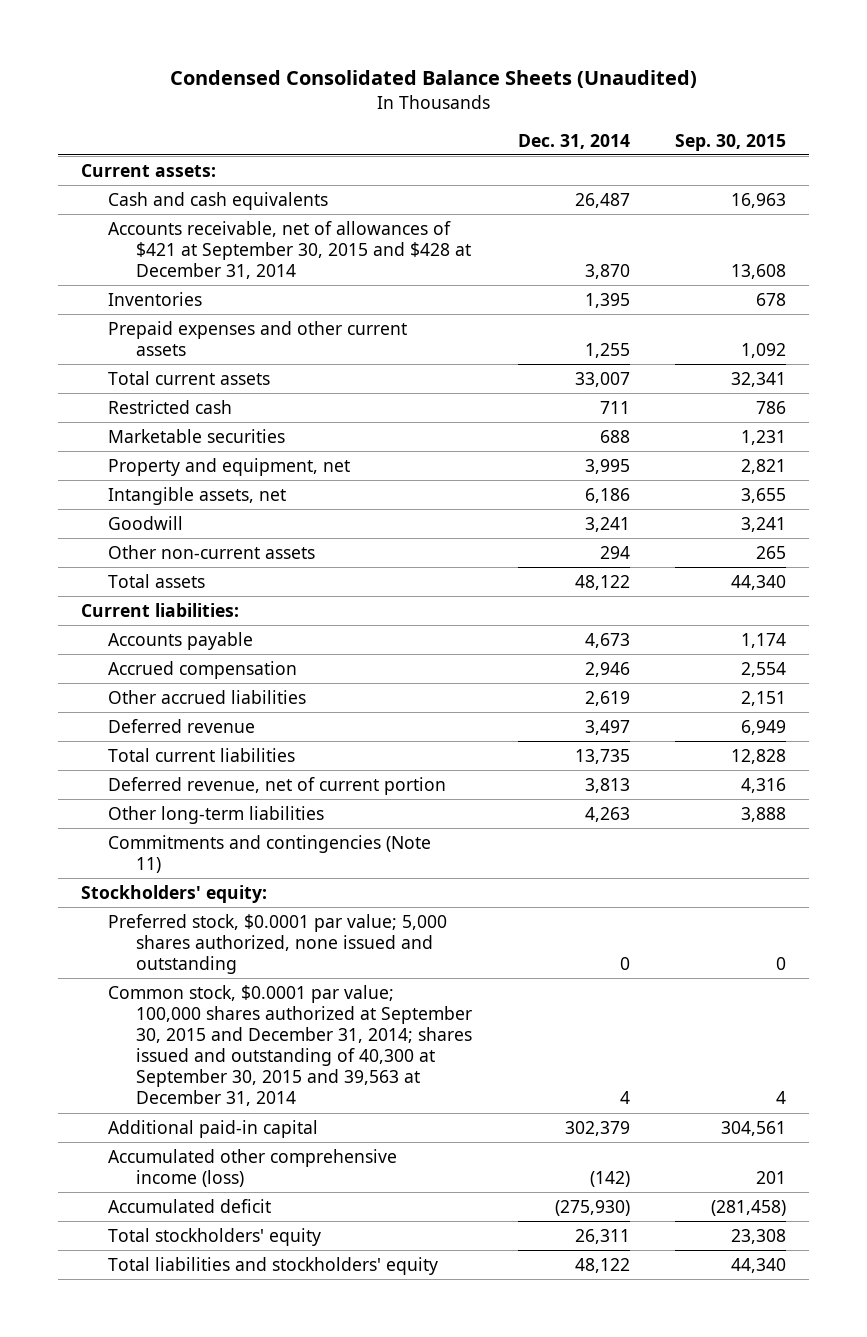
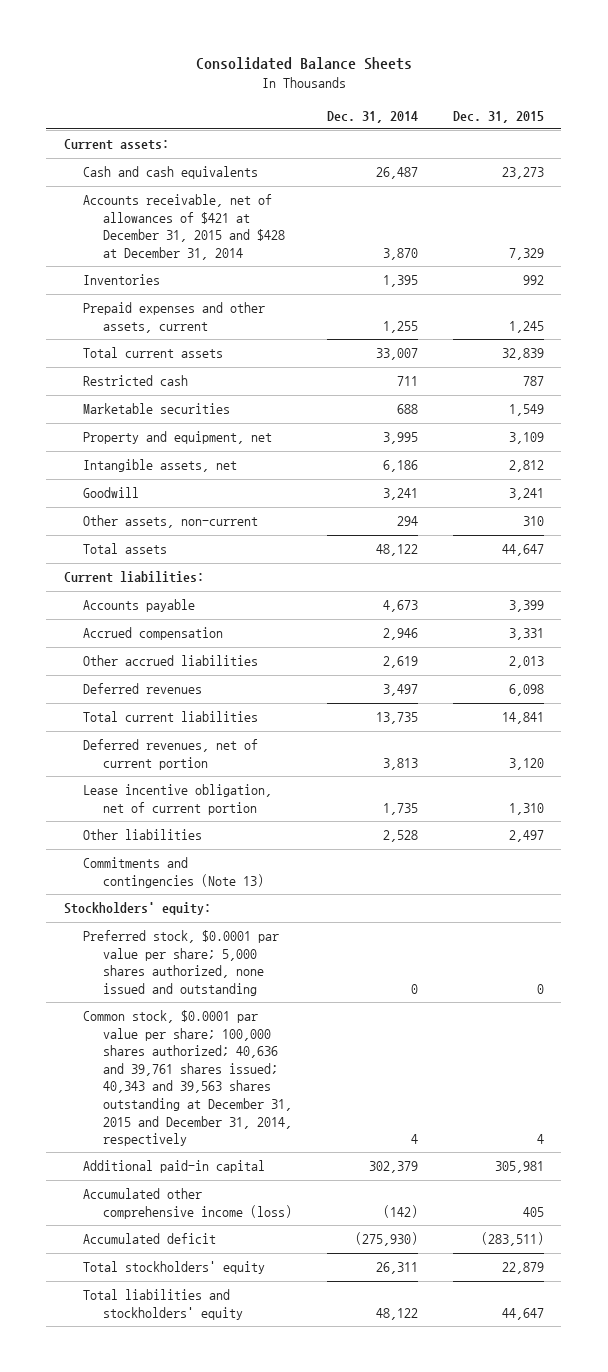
- Condensed Consolidated Balance Sheets (Unaudited)
+ Consolidated Balance Sheets
- | Dec. 31, 2014 | Sep. 30, 2015
+ | Dec. 31, 2014 | Dec. 31, 2015
- Accounts receivable, net of allowances of $421 at September 30, 2015 and $428 at December 31, 2014 | 3,870 | 13,608
+ Accounts receivable, net of allowances of $421 at December 31, 2015 and $428 at December 31, 2014 | 3,870 | 7,329
- Prepaid expenses and other current assets | 1,255 | 1,092
+ Prepaid expenses and other assets, current | 1,255 | 1,245
- Other non-current assets | 294 | 265
+ Other assets, non-current | 294 | 310
- Deferred revenue | 3,497 | 6,949
+ Deferred revenues | 3,497 | 6,098
- Deferred revenue, net of current portion | 3,813 | 4,316
- Other long-term liabilities | 4,263 | 3,888
- Commitments and contingencies (Note 11)
+ Deferred revenues, net of current portion | 3,813 | 3,120
+ Lease incentive obligation, net of current portion | 1,735 | 1,310
+ Other liabilities | 2,528 | 2,497
+ Commitments and contingencies (Note 13)
- Preferred stock, $0.0001 par value; 5,000 shares authorized, none issued and outstanding | 0 | 0
- Common stock, $0.0001 par value; 100,000 shares authorized at September 30, 2015 and December 31, 2014; shares issued and outstanding of 40,300 at September 30, 2015 and 39,563 at December 31, 2014 | 4 | 4
+ Preferred stock, $0.0001 par value per share; 5,000 shares authorized, none issued and outstanding | 0 | 0
+ Common stock, $0.0001 par value per share; 100,000 shares authorized; 40,636 and 39,761 shares issued; 40,343 and 39,563 shares outstanding at December 31, 2015 and December 31, 2014, respectively | 4 | 4

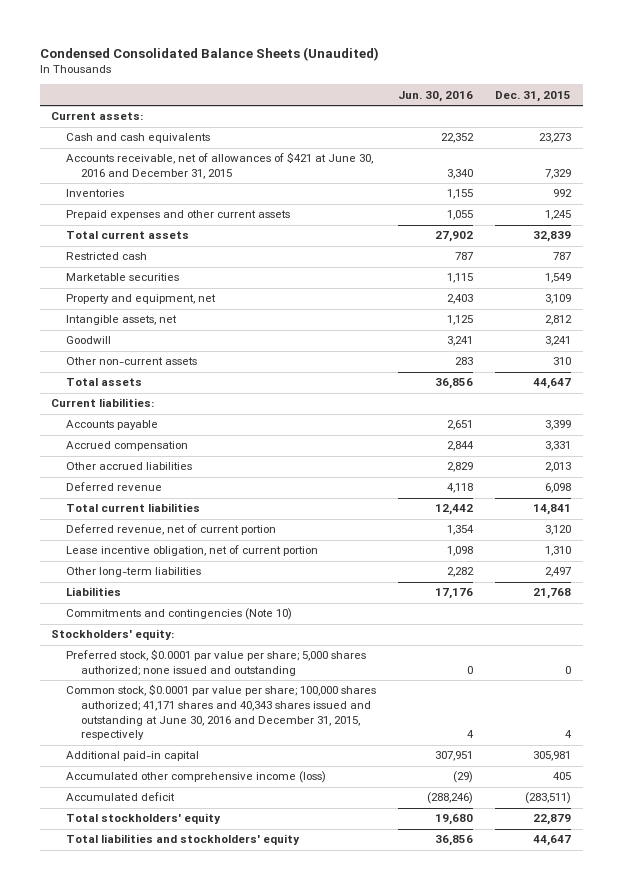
- Consolidated Balance Sheets
+ Condensed Consolidated Balance Sheets (Unaudited)
- | Dec. 31, 2014 | Dec. 31, 2015
+ | Jun. 30, 2016 | Dec. 31, 2015
- Accounts receivable, net of allowances of $421 at December 31, 2015 and $428 at December 31, 2014 | 3,870 | 7,329
+ Accounts receivable, net of allowances of $421 at June 30, 2016 and December 31, 2015 | 3,340 | 7,329
- Prepaid expenses and other assets, current | 1,255 | 1,245
+ Prepaid expenses and other current assets | 1,055 | 1,245
- Other assets, non-current | 294 | 310
+ Other non-current assets | 283 | 310
- Deferred revenues | 3,497 | 6,098
+ Deferred revenue | 4,118 | 6,098
- Deferred revenues, net of current portion | 3,813 | 3,120
+ Deferred revenue, net of current portion | 1,354 | 3,120
- Other liabilities | 2,528 | 2,497
- Commitments and contingencies (Note 13)
+ Other long-term liabilities | 2,282 | 2,497
+ Liabilities | 17,176 | 21,768
+ Commitments and contingencies (Note 10)
- Preferred stock, $0.0001 par value per share; 5,000 shares authorized, none issued and outstanding | 0 | 0
- Common stock, $0.0001 par value per share; 100,000 shares authorized; 40,636 and 39,761 shares issued; 40,343 and 39,563 shares outstanding at December 31, 2015 and December 31, 2014, respectively | 4 | 4
+ Preferred stock, $0.0001 par value per share; 5,000 shares authorized; none issued and outstanding | 0 | 0
+ Common stock, $0.0001 par value per share; 100,000 shares authorized; 41,171 shares and 40,343 shares issued and outstanding at June 30, 2016 and December 31, 2015, respectively | 4 | 4

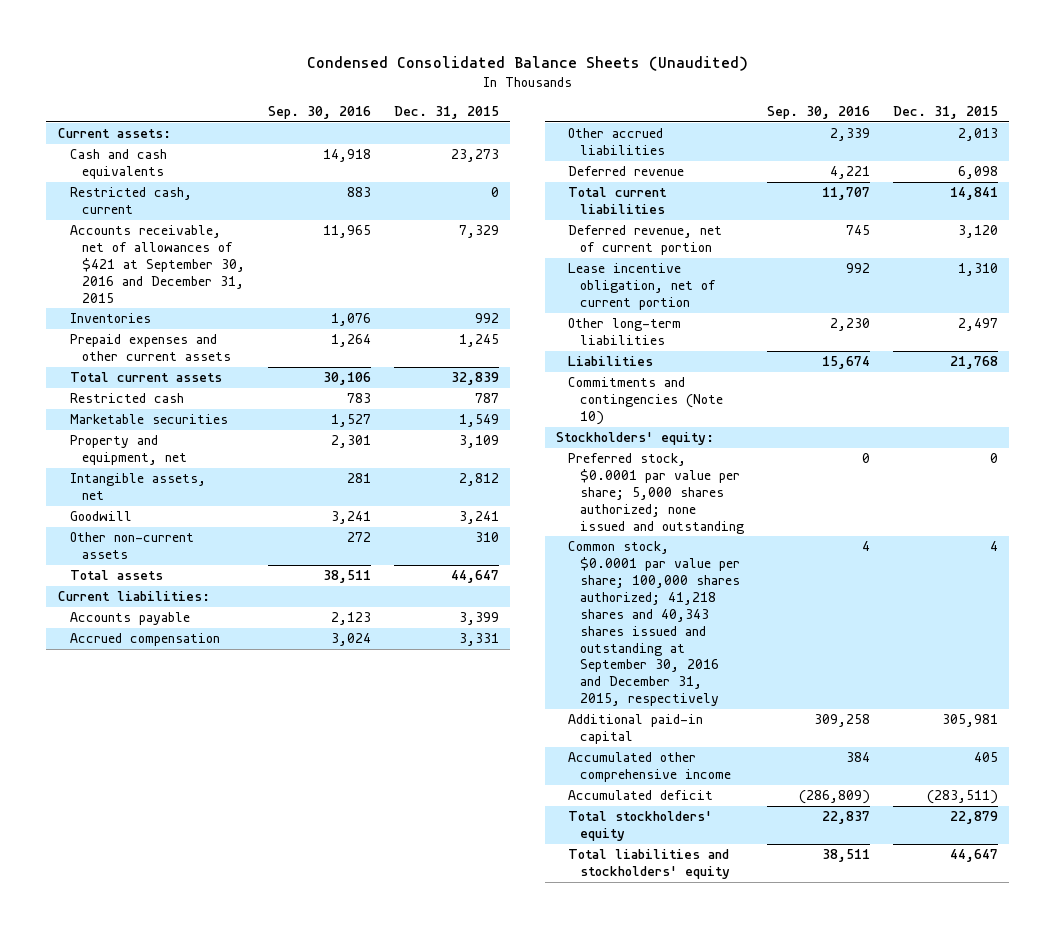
- | Jun. 30, 2016 | Dec. 31, 2015
+ | Sep. 30, 2016 | Dec. 31, 2015
- Accounts receivable, net of allowances of $421 at June 30, 2016 and December 31, 2015 | 3,340 | 7,329
+ Restricted cash, current | 883 | 0
+ Accounts receivable, net of allowances of $421 at September 30, 2016 and December 31, 2015 | 11,965 | 7,329
- Common stock, $0.0001 par value per share; 100,000 shares authorized; 41,171 shares and 40,343 shares issued and outstanding at June 30, 2016 and December 31, 2015, respectively | 4 | 4
+ Common stock, $0.0001 par value per share; 100,000 shares authorized; 41,218 shares and 40,343 shares issued and outstanding at September 30, 2016 and December 31, 2015, respectively | 4 | 4
- Accumulated other comprehensive income (loss) | (29) | 405
+ Accumulated other comprehensive income | 384 | 405

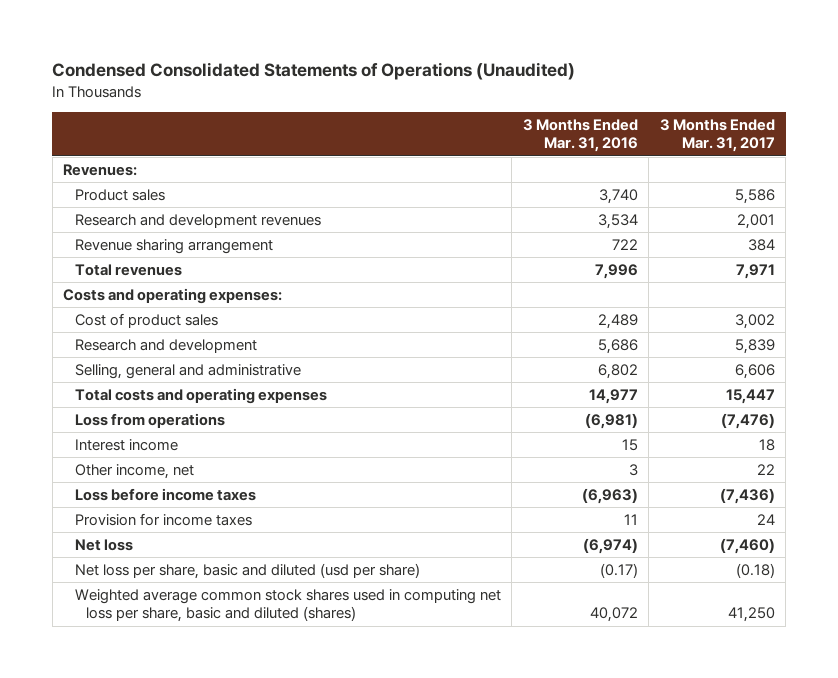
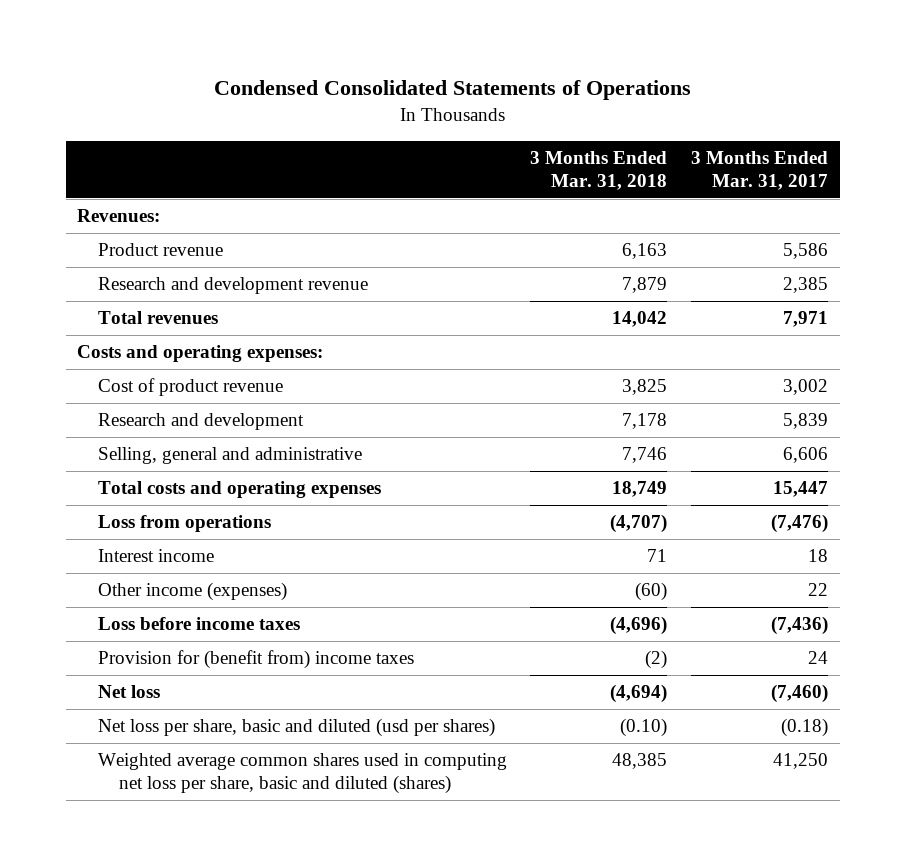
- Condensed Consolidated Statements of Operations (Unaudited)
+ Condensed Consolidated Statements of Operations
- | 3 Months Ended Mar. 31, 2016 | 3 Months Ended Mar. 31, 2017
+ | 3 Months Ended Mar. 31, 2018 | 3 Months Ended Mar. 31, 2017
- Product sales | 3,740 | 5,586
- Research and development revenues | 3,534 | 2,001
- Revenue sharing arrangement | 722 | 384
+ Product revenue | 6,163 | 5,586
+ Research and development revenue | 7,879 | 2,385
- Cost of product sales | 2,489 | 3,002
+ Cost of product revenue | 3,825 | 3,002
- Other income, net | 3 | 22
+ Other income (expenses) | (60) | 22
- Provision for income taxes | 11 | 24
+ Provision for (benefit from) income taxes | (2) | 24
- Net loss per share, basic and diluted (usd per share) | (0.17) | (0.18)
- Weighted average common stock shares used in computing net loss per share, basic and diluted (shares) | 40,072 | 41,250
+ Net loss per share, basic and diluted (usd per shares) | (0.10) | (0.18)
+ Weighted average common shares used in computing net loss per share, basic and diluted (shares) | 48,385 | 41,250

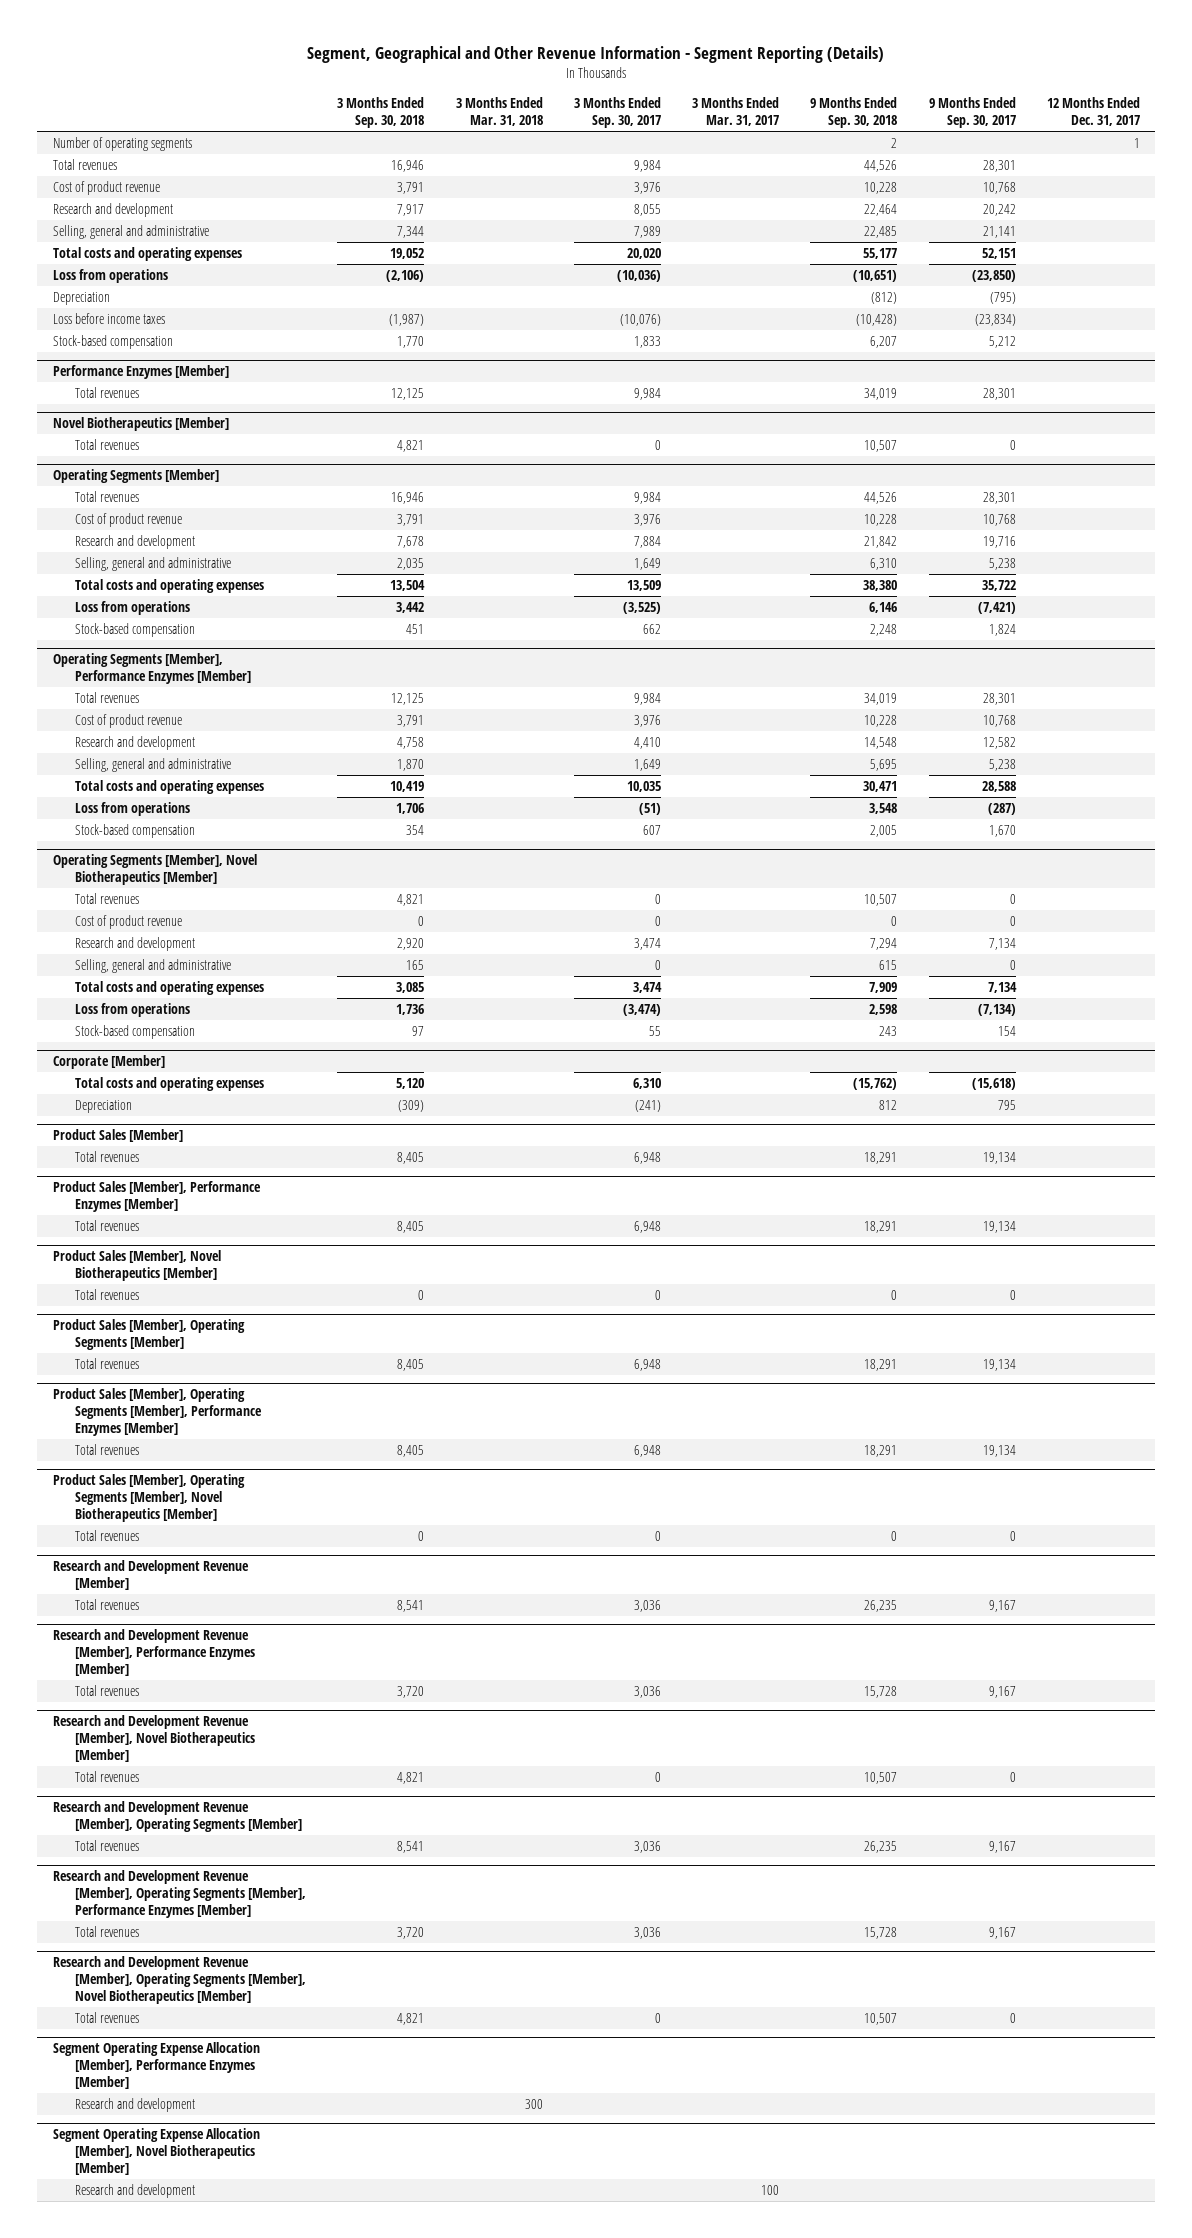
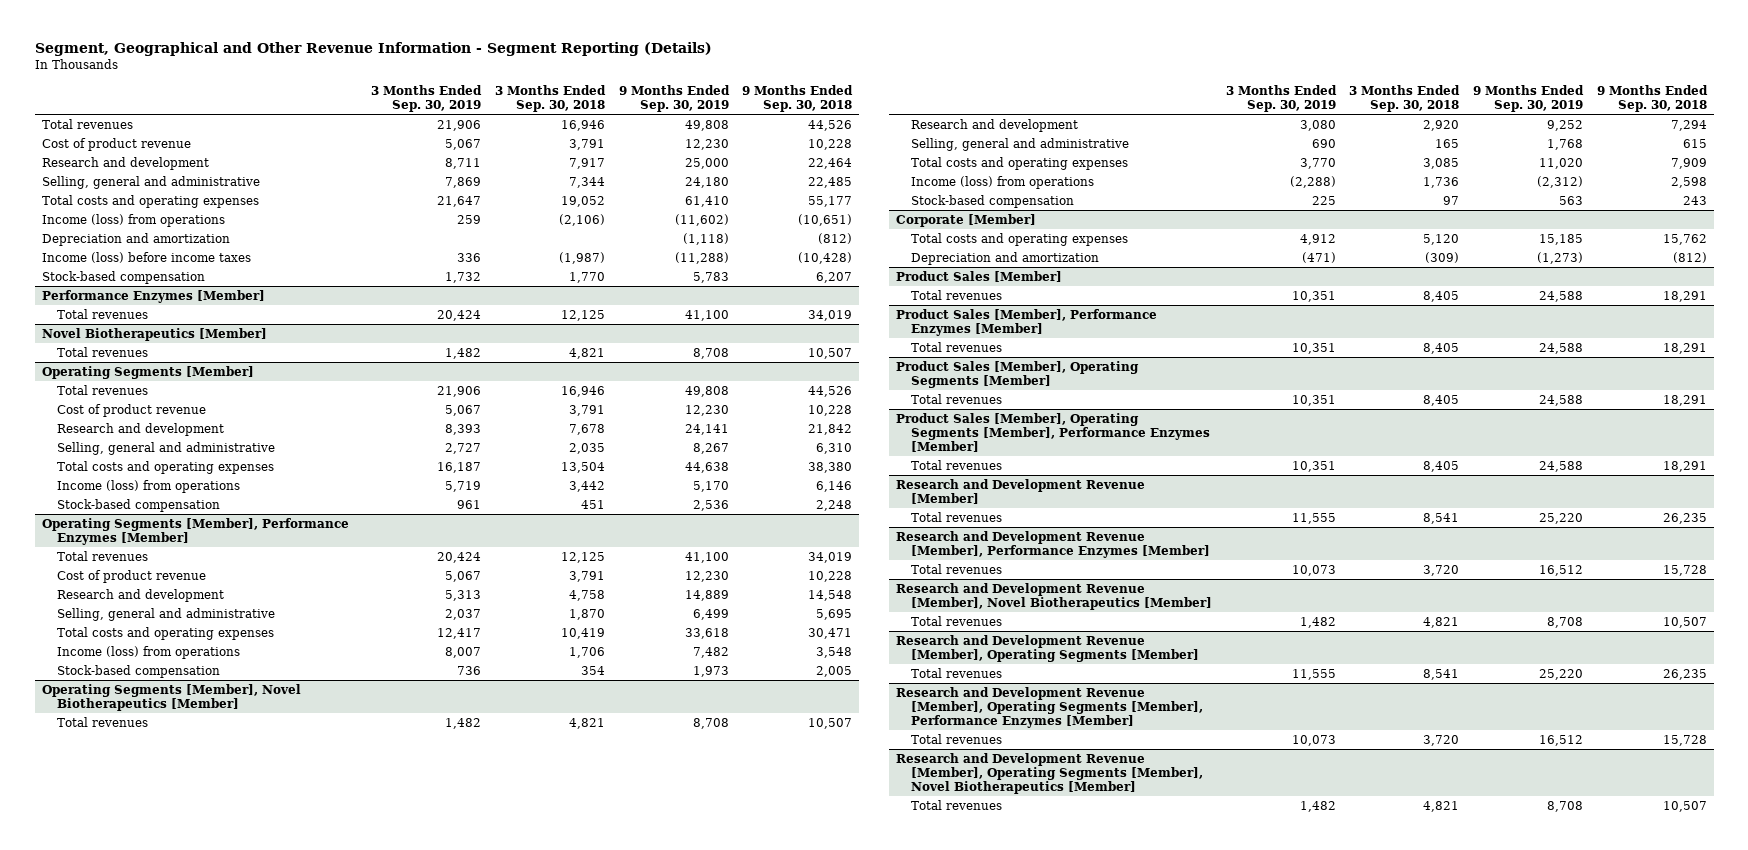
- | 3 Months Ended Sep. 30, 2018 | 3 Months Ended Mar. 31, 2018 | 3 Months Ended Sep. 30, 2017 | 3 Months Ended Mar. 31, 2017 | 9 Months Ended Sep. 30, 2018 | 9 Months Ended Sep. 30, 2017 | 12 Months Ended Dec. 31, 2017
+ | 3 Months Ended Sep. 30, 2019 | 3 Months Ended Sep. 30, 2018 | 9 Months Ended Sep. 30, 2019 | 9 Months Ended Sep. 30, 2018
- Number of operating segments | | | | | 2 | | 1
- Loss from operations | (2,106) | | (10,036) | | (10,651) | (23,850) |
- Depreciation | | | | | (812) | (795) |
- Loss before income taxes | (1,987) | | (10,076) | | (10,428) | (23,834) |
+ Income (loss) from operations | 259 | (2,106) | (11,602) | (10,651)
+ Depreciation and amortization | | | (1,118) | (812)
+ Income (loss) before income taxes | 336 | (1,987) | (11,288) | (10,428)
@ Operating Segments [Member]
- Loss from operations | 3,442 | | (3,525) | | 6,146 | (7,421) |
+ Income (loss) from operations | 5,719 | 3,442 | 5,170 | 6,146
@ Operating Segments [Member], Performance Enzymes [Member]
- Loss from operations | 1,706 | | (51) | | 3,548 | (287) |
+ Income (loss) from operations | 8,007 | 1,706 | 7,482 | 3,548
@ Operating Segments [Member], Novel Biotherapeutics [Member]
- Cost of product revenue | 0 | | 0 | | 0 | 0 |
- Loss from operations | 1,736 | | (3,474) | | 2,598 | (7,134) |
+ Income (loss) from operations | (2,288) | 1,736 | (2,312) | 2,598
@ Corporate [Member]
- Total costs and operating expenses | 5,120 | | 6,310 | | (15,762) | (15,618) |
- Depreciation | (309) | | (241) | | 812 | 795 |
+ Total costs and operating expenses | 4,912 | 5,120 | 15,185 | 15,762
+ Depreciation and amortization | (471) | (309) | (1,273) | (812)
- Product Sales [Member], Novel Biotherapeutics [Member]
- Total revenues | 0 | | 0 | | 0 | 0 |
- Product Sales [Member], Operating Segments [Member], Novel Biotherapeutics [Member]
- Total revenues | 0 | | 0 | | 0 | 0 |
- Segment Operating Expense Allocation [Member], Performance Enzymes [Member]
- Research and development | | 300 | | | | |
- Segment Operating Expense Allocation [Member], Novel Biotherapeutics [Member]
- Research and development | | | | 100 | | |

